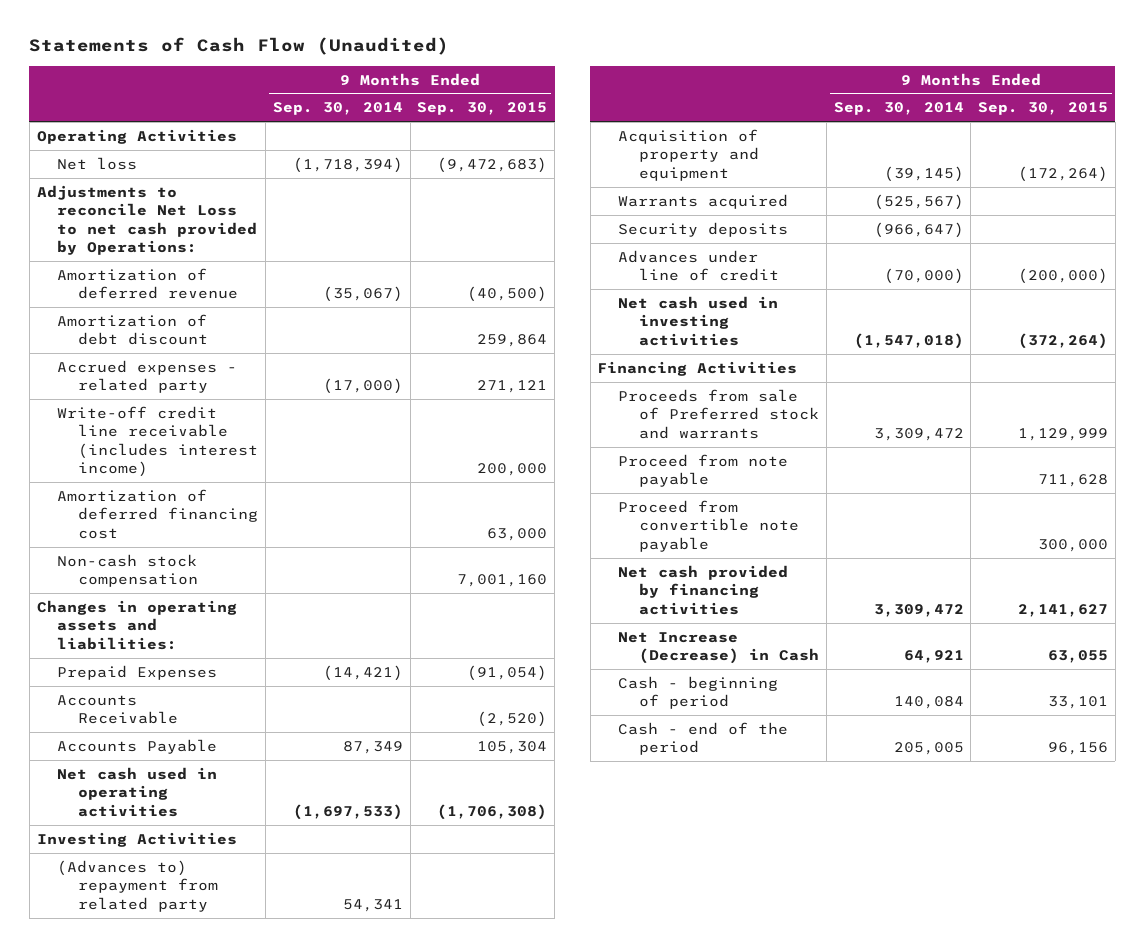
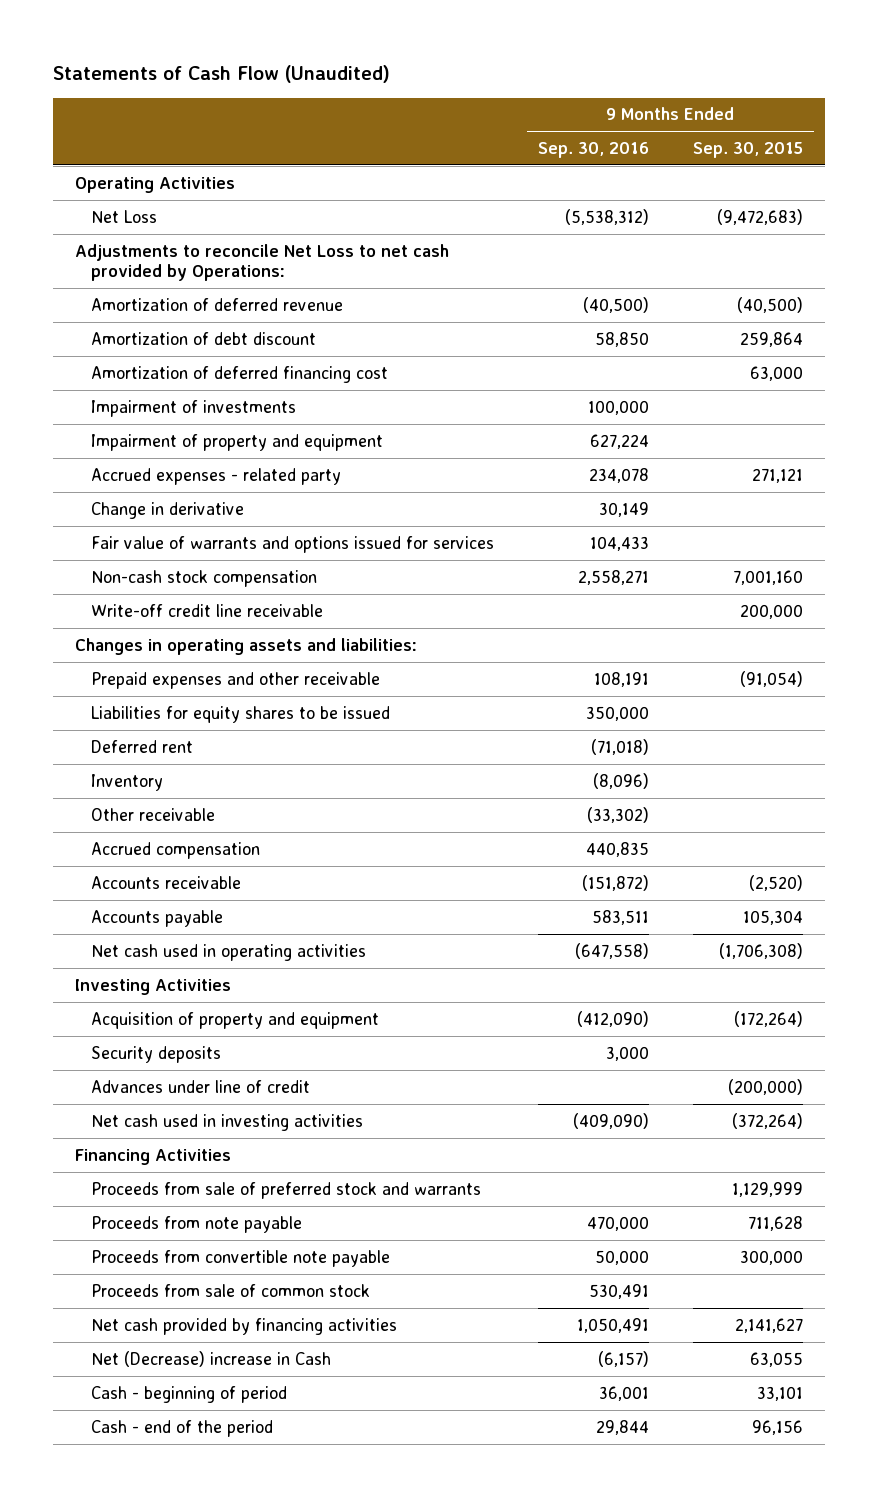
- | 9 Months Ended Sep. 30, 2014 | 9 Months Ended Sep. 30, 2015
+ | 9 Months Ended Sep. 30, 2016 | 9 Months Ended Sep. 30, 2015
- Net loss | (1,718,394) | (9,472,683)
+ Net Loss | (5,538,312) | (9,472,683)
- Write-off credit line receivable (includes interest income) | | 200,000
+ Impairment of investments | 100,000 |
+ Impairment of property and equipment | 627,224 |
moved down: Accrued expenses - related party | 234,078 | 271,121
+ Change in derivative | 30,149 |
+ Fair value of warrants and options issued for services | 104,433 |
+ Write-off credit line receivable | | 200,000
- Prepaid Expenses | (14,421) | (91,054)
- Accounts Receivable | | (2,520)
- Accounts Payable | 87,349 | 105,304
+ Prepaid expenses and other receivable | 108,191 | (91,054)
+ Liabilities for equity shares to be issued | 350,000 |
+ Deferred rent | (71,018) |
+ Inventory | (8,096) |
+ Other receivable | (33,302) |
+ Accrued compensation | 440,835 |
+ Accounts receivable | (151,872) | (2,520)
+ Accounts payable | 583,511 | 105,304
- (Advances to) repayment from related party | 54,341 |
- Warrants acquired | (525,567) |
- Proceeds from sale of Preferred stock and warrants | 3,309,472 | 1,129,999
- Proceed from note payable | | 711,628
- Proceed from convertible note payable | | 300,000
+ Proceeds from sale of preferred stock and warrants | | 1,129,999
+ Proceeds from note payable | 470,000 | 711,628
+ Proceeds from convertible note payable | 50,000 | 300,000
+ Proceeds from sale of common stock | 530,491 |
- Net Increase (Decrease) in Cash | 64,921 | 63,055
+ Net (Decrease) increase in Cash | (6,157) | 63,055

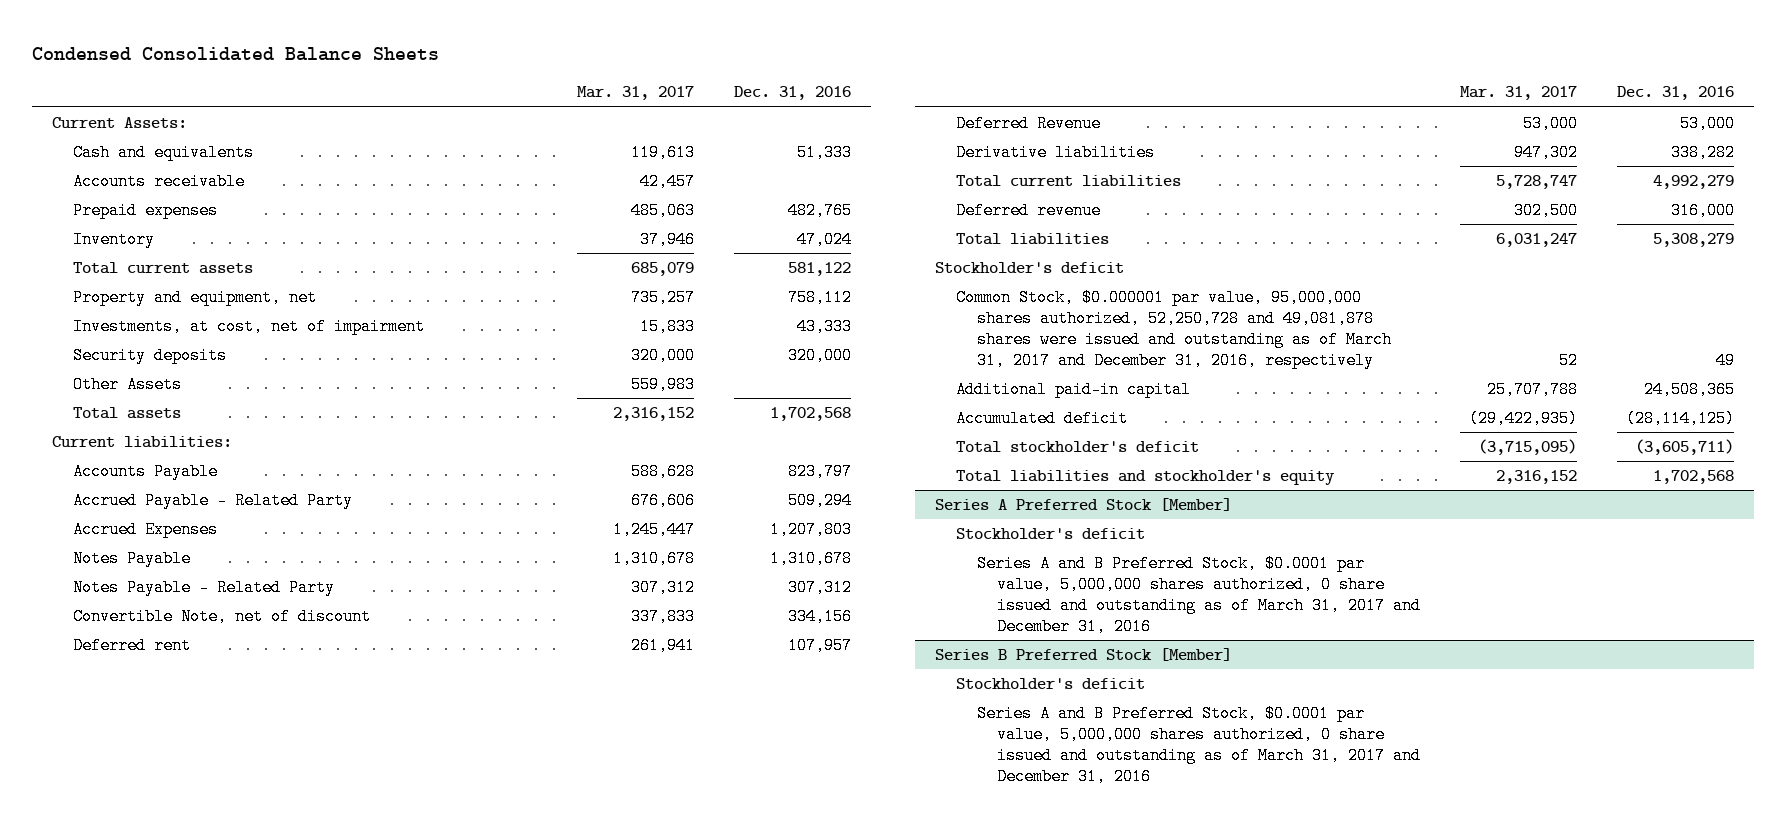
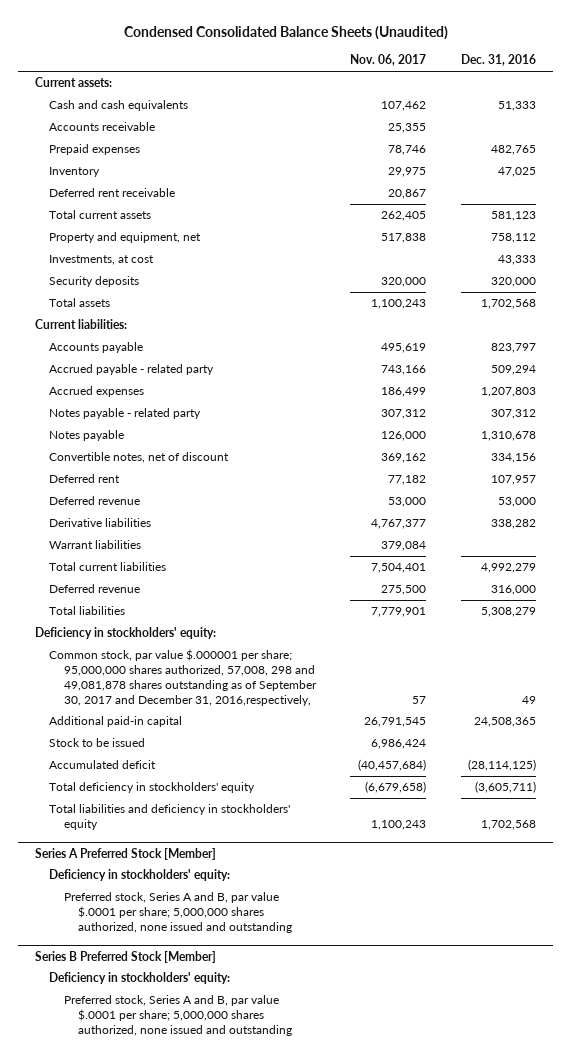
- Condensed Consolidated Balance Sheets
+ Condensed Consolidated Balance Sheets (Unaudited)
- | Mar. 31, 2017 | Dec. 31, 2016
+ | Nov. 06, 2017 | Dec. 31, 2016
- Current Assets:
- Cash and equivalents | 119,613 | 51,333
+ Current assets:
+ Cash and cash equivalents | 107,462 | 51,333
- Inventory | 37,946 | 47,024
- Total current assets | 685,079 | 581,122
+ Inventory | 29,975 | 47,025
+ Deferred rent receivable | 20,867 |
+ Total current assets | 262,405 | 581,123
- Investments, at cost, net of impairment | 15,833 | 43,333
+ Investments, at cost | | 43,333
- Other Assets | 559,983 |
- Accounts Payable | 588,628 | 823,797
- Accrued Payable - Related Party | 676,606 | 509,294
- Accrued Expenses | 1,245,447 | 1,207,803
- Notes Payable | 1,310,678 | 1,310,678
- Notes Payable - Related Party | 307,312 | 307,312
- Convertible Note, net of discount | 337,833 | 334,156
+ Accounts payable | 495,619 | 823,797
+ Accrued payable - related party | 743,166 | 509,294
+ Accrued expenses | 186,499 | 1,207,803
+ Notes payable - related party | 307,312 | 307,312
+ Notes payable | 126,000 | 1,310,678
+ Convertible notes, net of discount | 369,162 | 334,156
- Deferred Revenue | 53,000 | 53,000
+ Deferred revenue | 53,000 | 53,000
+ Warrant liabilities | 379,084 |
- Stockholder's deficit
- Common Stock, $0.000001 par value, 95,000,000 shares authorized, 52,250,728 and 49,081,878 shares were issued and outstanding as of March 31, 2017 and December 31, 2016, respectively | 52 | 49
+ Deficiency in stockholders' equity:
+ Common stock, par value $.000001 per share; 95,000,000 shares authorized, 57,008, 298 and 49,081,878 shares outstanding as of September 30, 2017 and December 31, 2016,respectively, | 57 | 49
+ Stock to be issued | 6,986,424 |
- Total stockholder's deficit | (3,715,095) | (3,605,711)
- Total liabilities and stockholder's equity | 2,316,152 | 1,702,568
+ Total deficiency in stockholders' equity | (6,679,658) | (3,605,711)
+ Total liabilities and deficiency in stockholders' equity | 1,100,243 | 1,702,568
@ Series A Preferred Stock [Member]
- Stockholder's deficit
- Series A and B Preferred Stock, $0.0001 par value, 5,000,000 shares authorized, 0 share issued and outstanding as of March 31, 2017 and December 31, 2016
+ Deficiency in stockholders' equity:
+ Preferred stock, Series A and B, par value $.0001 per share; 5,000,000 shares authorized, none issued and outstanding
@ Series B Preferred Stock [Member]
- Stockholder's deficit
- Series A and B Preferred Stock, $0.0001 par value, 5,000,000 shares authorized, 0 share issued and outstanding as of March 31, 2017 and December 31, 2016
+ Deficiency in stockholders' equity:
+ Preferred stock, Series A and B, par value $.0001 per share; 5,000,000 shares authorized, none issued and outstanding

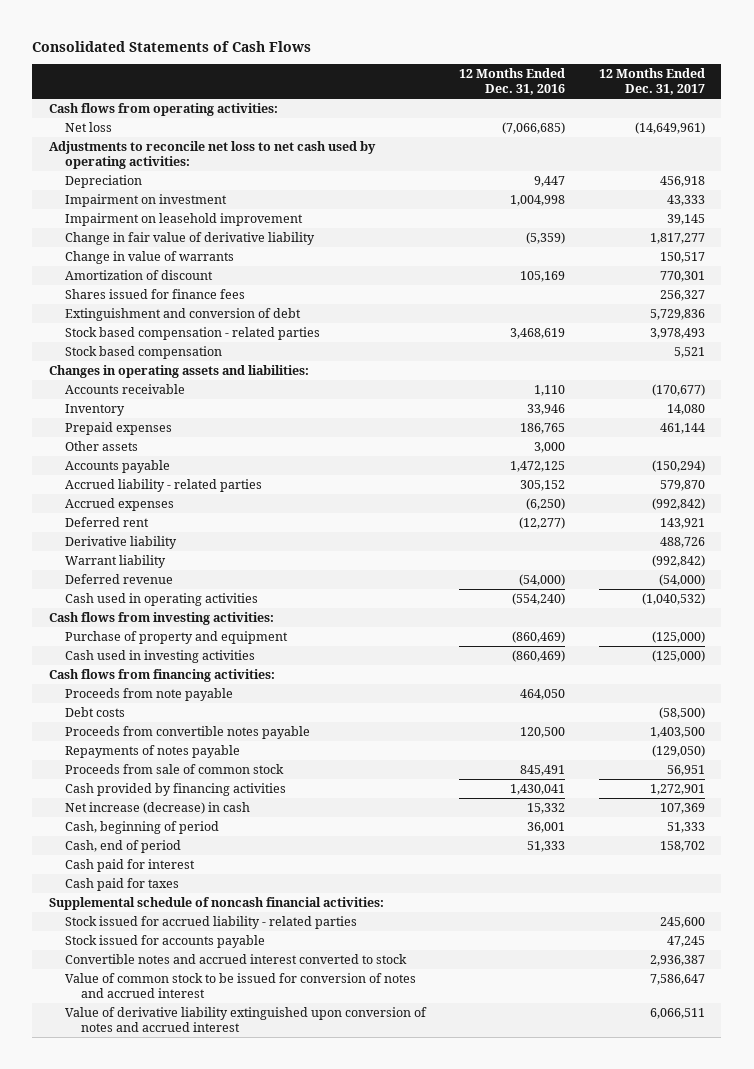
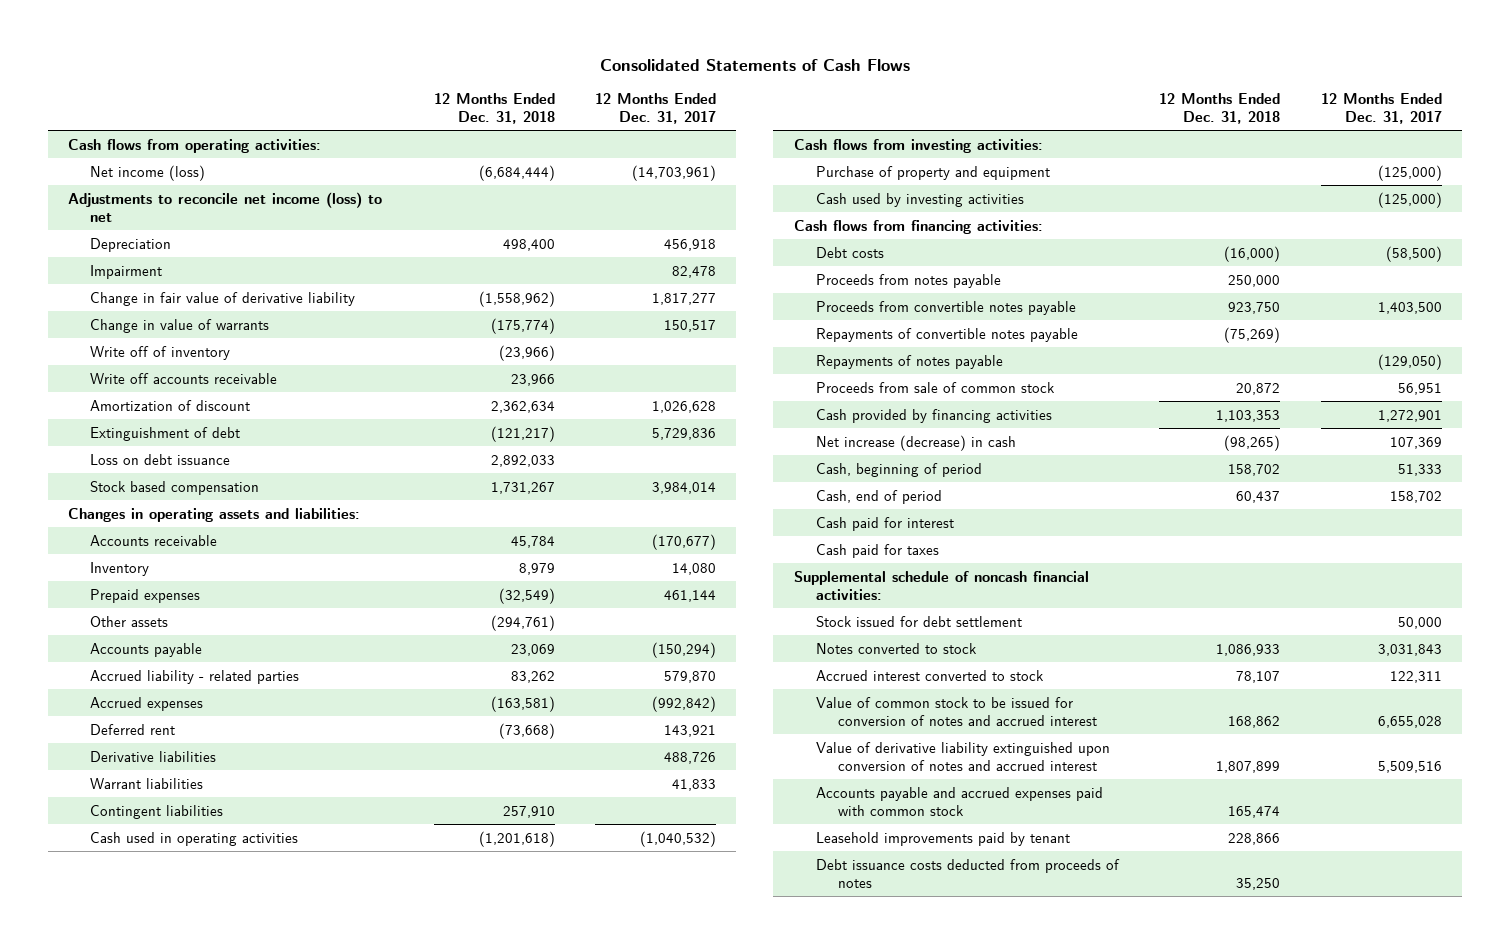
- | 12 Months Ended Dec. 31, 2016 | 12 Months Ended Dec. 31, 2017
+ | 12 Months Ended Dec. 31, 2018 | 12 Months Ended Dec. 31, 2017
- Net loss | (7,066,685) | (14,649,961)
- Adjustments to reconcile net loss to net cash used by operating activities:
+ Net income (loss) | (6,684,444) | (14,703,961)
+ Adjustments to reconcile net income (loss) to net
- Impairment on investment | 1,004,998 | 43,333
- Impairment on leasehold improvement | | 39,145
+ Impairment | | 82,478
- Amortization of discount | 105,169 | 770,301
- Shares issued for finance fees | | 256,327
- Extinguishment and conversion of debt | | 5,729,836
- Stock based compensation - related parties | 3,468,619 | 3,978,493
- Stock based compensation | | 5,521
+ Write off of inventory | (23,966) |
+ Write off accounts receivable | 23,966 |
+ Amortization of discount | 2,362,634 | 1,026,628
+ Extinguishment of debt | (121,217) | 5,729,836
+ Loss on debt issuance | 2,892,033 |
+ Stock based compensation | 1,731,267 | 3,984,014
- Derivative liability | | 488,726
- Warrant liability | | (992,842)
- Deferred revenue | (54,000) | (54,000)
+ Derivative liabilities | | 488,726
+ Warrant liabilities | | 41,833
+ Contingent liabilities | 257,910 |
- Cash used in investing activities | (860,469) | (125,000)
+ Cash used by investing activities | | (125,000)
- Proceeds from note payable | 464,050 |
+ Proceeds from notes payable | 250,000 |
+ Repayments of convertible notes payable | (75,269) |
- Stock issued for accrued liability - related parties | | 245,600
- Stock issued for accounts payable | | 47,245
- Convertible notes and accrued interest converted to stock | | 2,936,387
- Value of common stock to be issued for conversion of notes and accrued interest | | 7,586,647
- Value of derivative liability extinguished upon conversion of notes and accrued interest | | 6,066,511
+ Stock issued for debt settlement | | 50,000
+ Notes converted to stock | 1,086,933 | 3,031,843
+ Accrued interest converted to stock | 78,107 | 122,311
+ Value of common stock to be issued for conversion of notes and accrued interest | 168,862 | 6,655,028
+ Value of derivative liability extinguished upon conversion of notes and accrued interest | 1,807,899 | 5,509,516
+ Accounts payable and accrued expenses paid with common stock | 165,474 |
+ Leasehold improvements paid by tenant | 228,866 |
+ Debt issuance costs deducted from proceeds of notes | 35,250 |

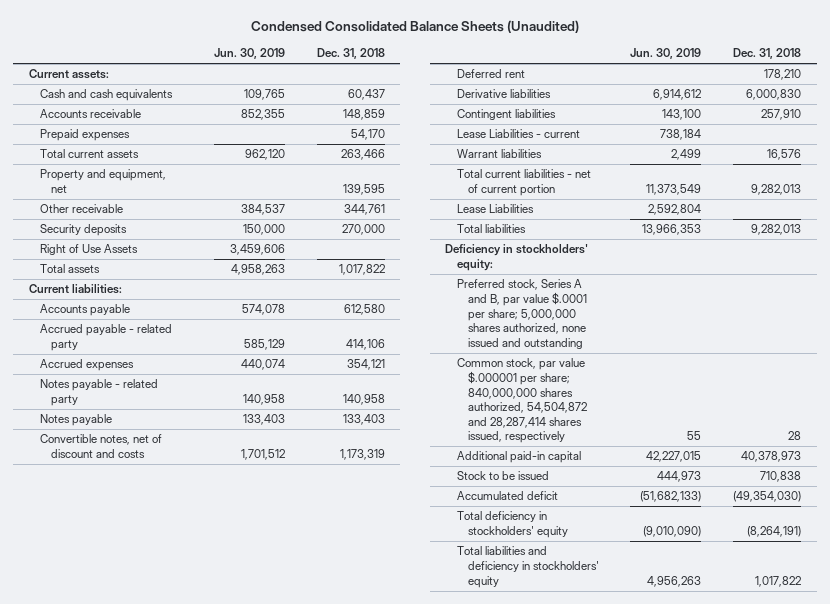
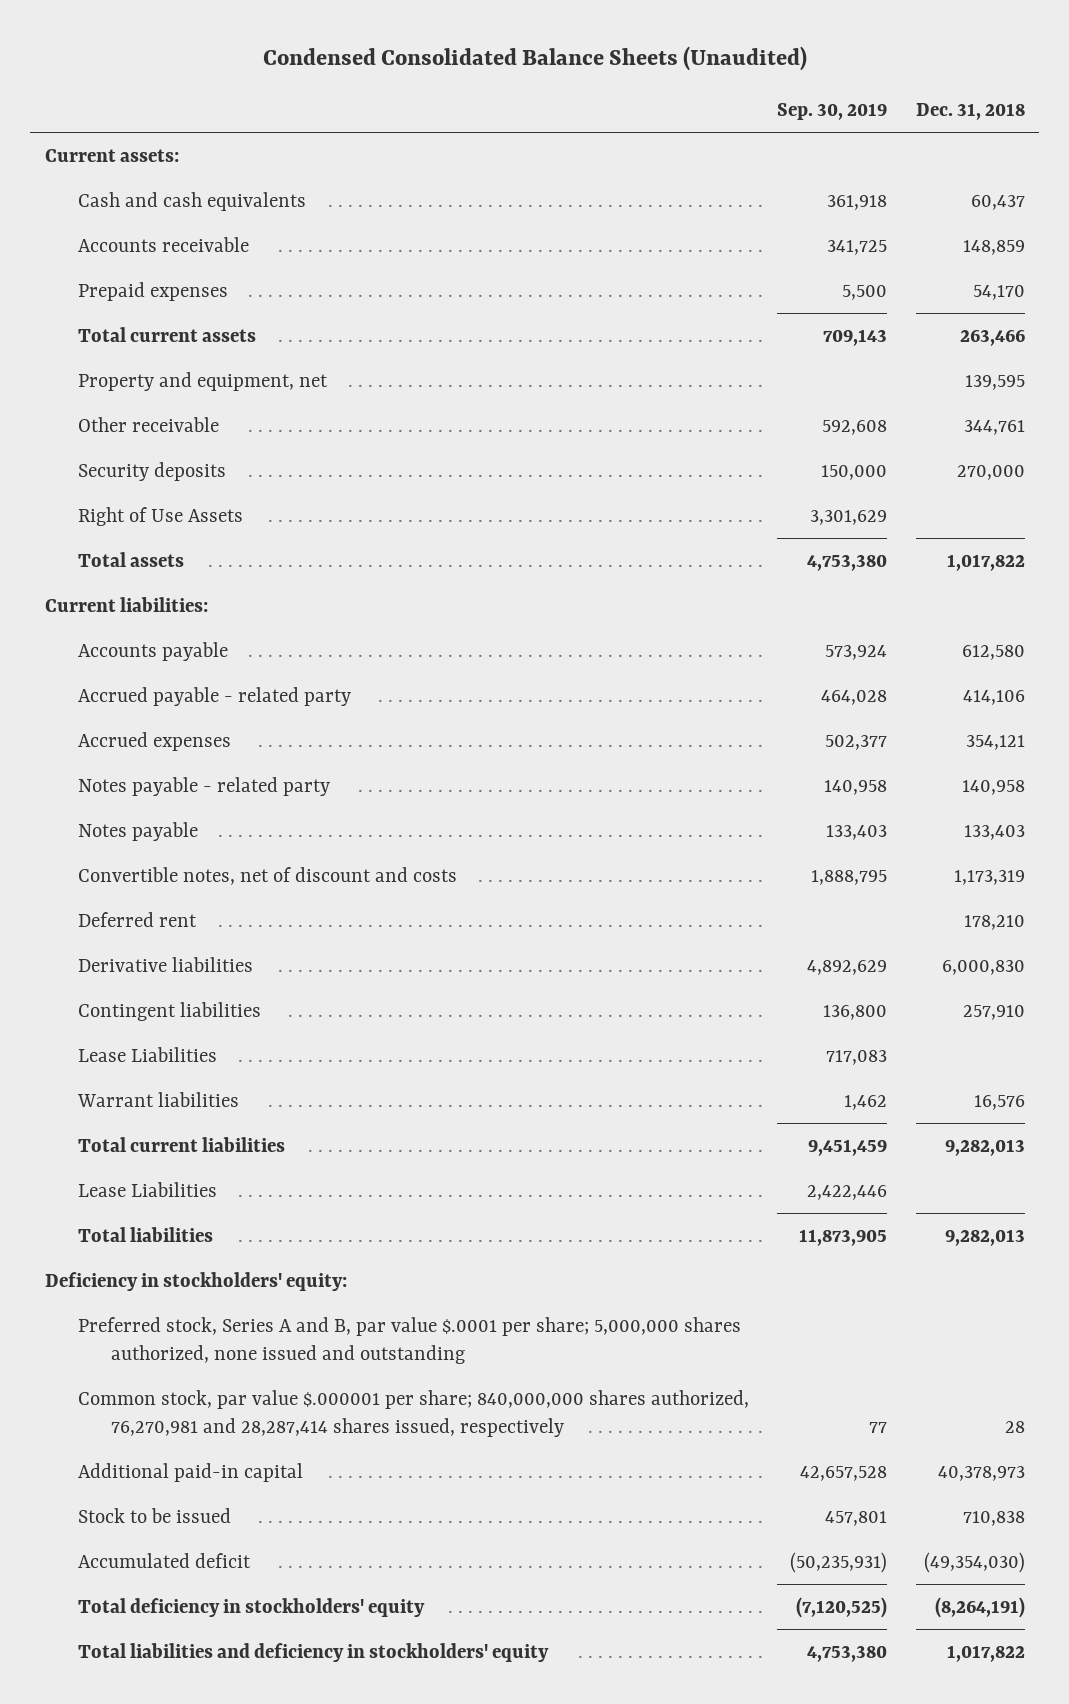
- | Jun. 30, 2019 | Dec. 31, 2018
+ | Sep. 30, 2019 | Dec. 31, 2018
- Lease Liabilities - current | 738,184 |
+ Lease Liabilities | 717,083 |
- Total current liabilities - net of current portion | 11,373,549 | 9,282,013
+ Total current liabilities | 9,451,459 | 9,282,013
- Common stock, par value $.000001 per share; 840,000,000 shares authorized, 54,504,872 and 28,287,414 shares issued, respectively | 55 | 28
+ Common stock, par value $.000001 per share; 840,000,000 shares authorized, 76,270,981 and 28,287,414 shares issued, respectively | 77 | 28

